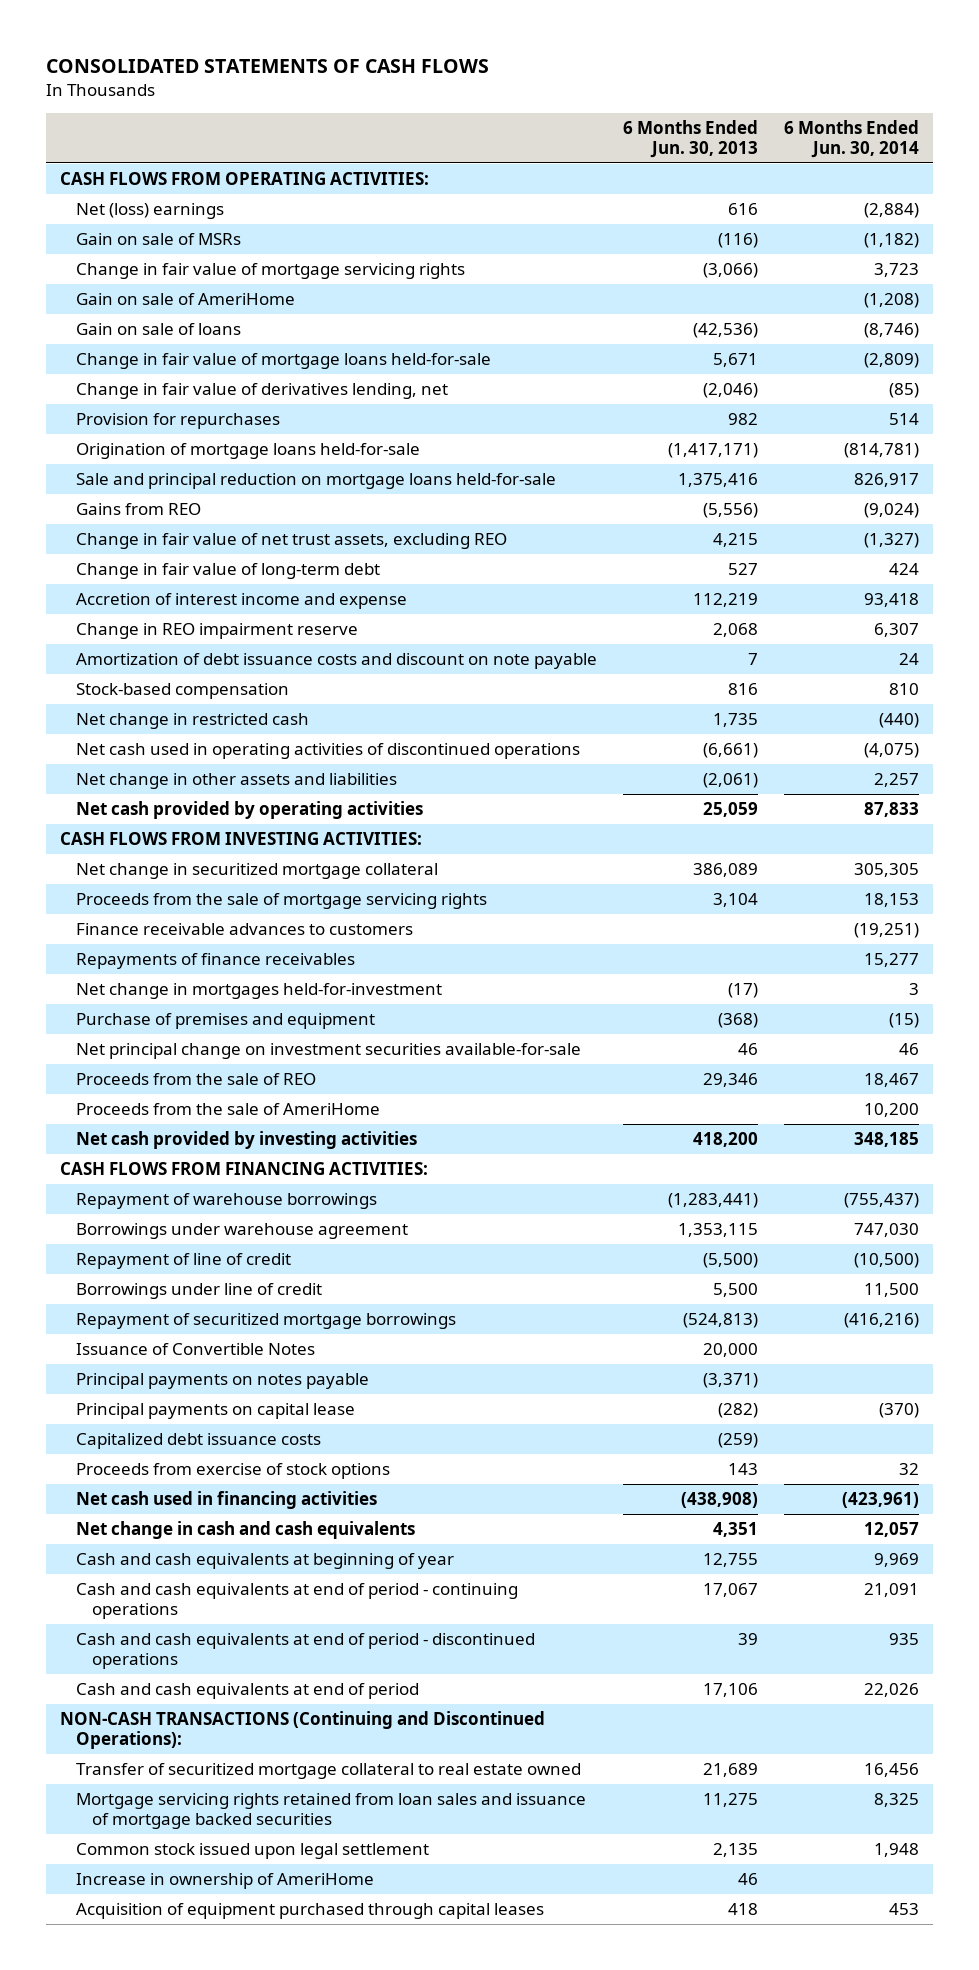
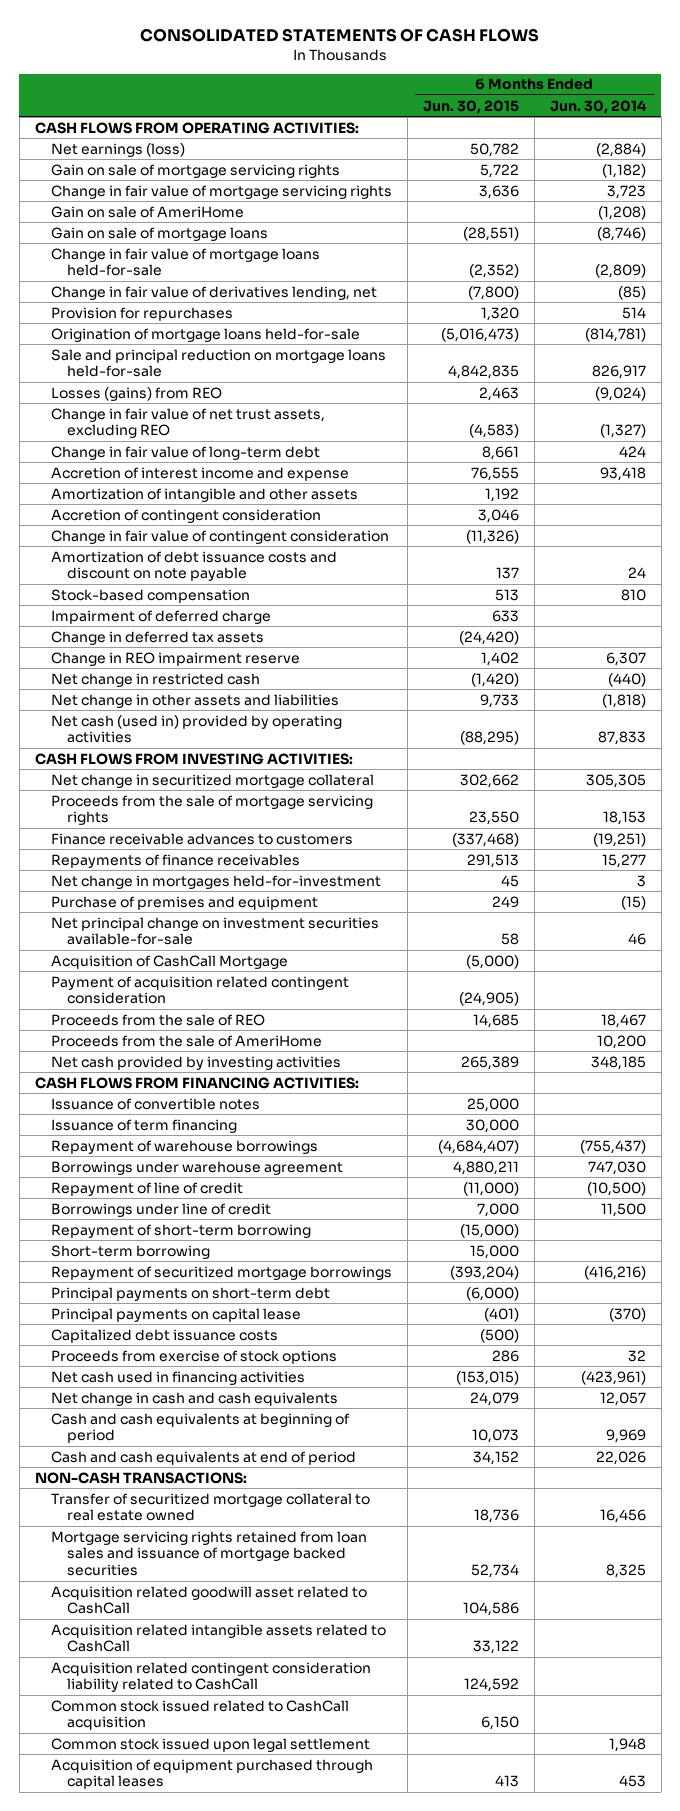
- | 6 Months Ended Jun. 30, 2013 | 6 Months Ended Jun. 30, 2014
+ | 6 Months Ended Jun. 30, 2015 | 6 Months Ended Jun. 30, 2014
- Net (loss) earnings | 616 | (2,884)
- Gain on sale of MSRs | (116) | (1,182)
+ Net earnings (loss) | 50,782 | (2,884)
+ Gain on sale of mortgage servicing rights | 5,722 | (1,182)
- Gain on sale of loans | (42,536) | (8,746)
+ Gain on sale of mortgage loans | (28,551) | (8,746)
- Gains from REO | (5,556) | (9,024)
+ Losses (gains) from REO | 2,463 | (9,024)
+ Amortization of intangible and other assets | 1,192 |
+ Accretion of contingent consideration | 3,046 |
+ Change in fair value of contingent consideration | (11,326) |
+ Impairment of deferred charge | 633 |
+ Change in deferred tax assets | (24,420) |
moved down: Change in REO impairment reserve | 1,402 | 6,307
- Net cash used in operating activities of discontinued operations | (6,661) | (4,075)
- Net change in other assets and liabilities | (2,061) | 2,257
- Net cash provided by operating activities | 25,059 | 87,833
+ Net change in other assets and liabilities | 9,733 | (1,818)
+ Net cash (used in) provided by operating activities | (88,295) | 87,833
+ Acquisition of CashCall Mortgage | (5,000) |
+ Payment of acquisition related contingent consideration | (24,905) |
+ Issuance of convertible notes | 25,000 |
+ Issuance of term financing | 30,000 |
+ Repayment of short-term borrowing | (15,000) |
+ Short-term borrowing | 15,000 |
- Issuance of Convertible Notes | 20,000 |
- Principal payments on notes payable | (3,371) |
+ Principal payments on short-term debt | (6,000) |
- Cash and cash equivalents at beginning of year | 12,755 | 9,969
- Cash and cash equivalents at end of period - continuing operations | 17,067 | 21,091
- Cash and cash equivalents at end of period - discontinued operations | 39 | 935
+ Cash and cash equivalents at beginning of period | 10,073 | 9,969
- NON-CASH TRANSACTIONS (Continuing and Discontinued Operations):
+ NON-CASH TRANSACTIONS:
+ Acquisition related goodwill asset related to CashCall | 104,586 |
+ Acquisition related intangible assets related to CashCall | 33,122 |
+ Acquisition related contingent consideration liability related to CashCall | 124,592 |
+ Common stock issued related to CashCall acquisition | 6,150 |
- Increase in ownership of AmeriHome | 46 |

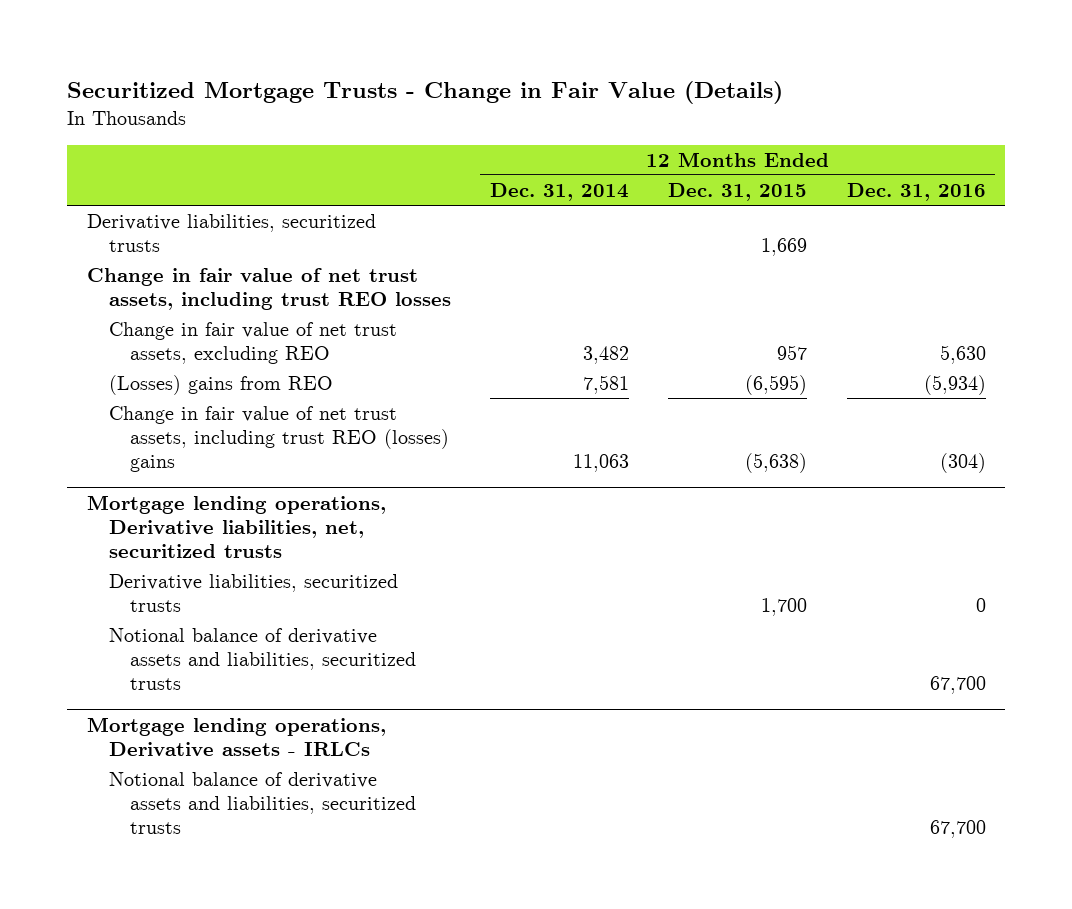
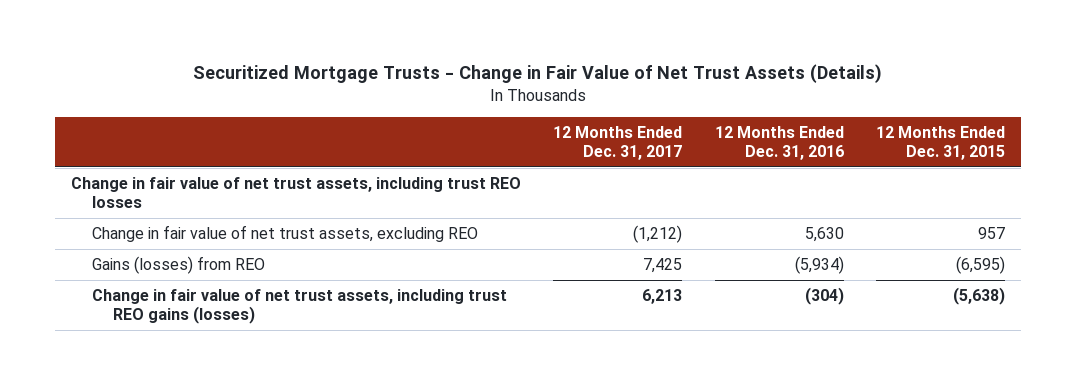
- Securitized Mortgage Trusts - Change in Fair Value (Details)
+ Securitized Mortgage Trusts - Change in Fair Value of Net Trust Assets (Details)
- | 12 Months Ended Dec. 31, 2014 | 12 Months Ended Dec. 31, 2015 | 12 Months Ended Dec. 31, 2016
+ | 12 Months Ended Dec. 31, 2017 | 12 Months Ended Dec. 31, 2016 | 12 Months Ended Dec. 31, 2015
- Derivative liabilities, securitized trusts | | 1,669 |
- (Losses) gains from REO | 7,581 | (6,595) | (5,934)
- Change in fair value of net trust assets, including trust REO (losses) gains | 11,063 | (5,638) | (304)
- Mortgage lending operations, Derivative liabilities, net, securitized trusts
- Derivative liabilities, securitized trusts | | 1,700 | 0
- Notional balance of derivative assets and liabilities, securitized trusts | | | 67,700
- Mortgage lending operations, Derivative assets - IRLCs
- Notional balance of derivative assets and liabilities, securitized trusts | | | 67,700
+ Gains (losses) from REO | 7,425 | (5,934) | (6,595)
+ Change in fair value of net trust assets, including trust REO gains (losses) | 6,213 | (304) | (5,638)

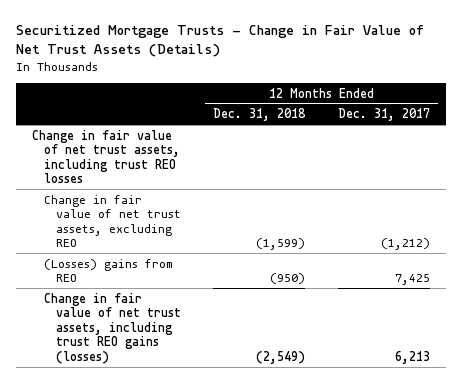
- | 12 Months Ended Dec. 31, 2017 | 12 Months Ended Dec. 31, 2016 | 12 Months Ended Dec. 31, 2015
+ | 12 Months Ended Dec. 31, 2018 | 12 Months Ended Dec. 31, 2017
- Gains (losses) from REO | 7,425 | (5,934) | (6,595)
+ (Losses) gains from REO | (950) | 7,425

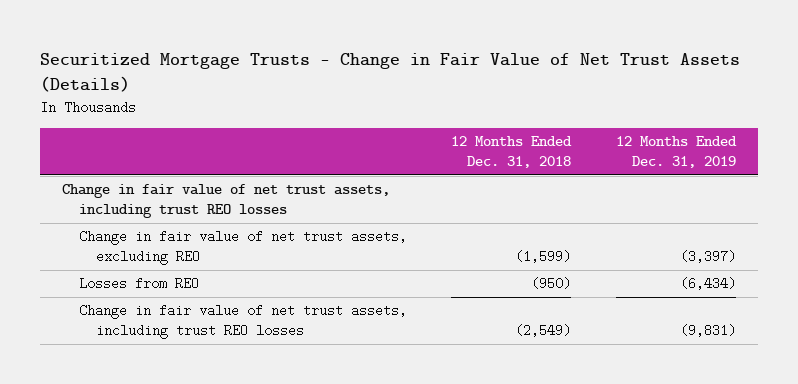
- | 12 Months Ended Dec. 31, 2018 | 12 Months Ended Dec. 31, 2017
+ | 12 Months Ended Dec. 31, 2018 | 12 Months Ended Dec. 31, 2019
- (Losses) gains from REO | (950) | 7,425
- Change in fair value of net trust assets, including trust REO gains (losses) | (2,549) | 6,213
+ Losses from REO | (950) | (6,434)
+ Change in fair value of net trust assets, including trust REO losses | (2,549) | (9,831)

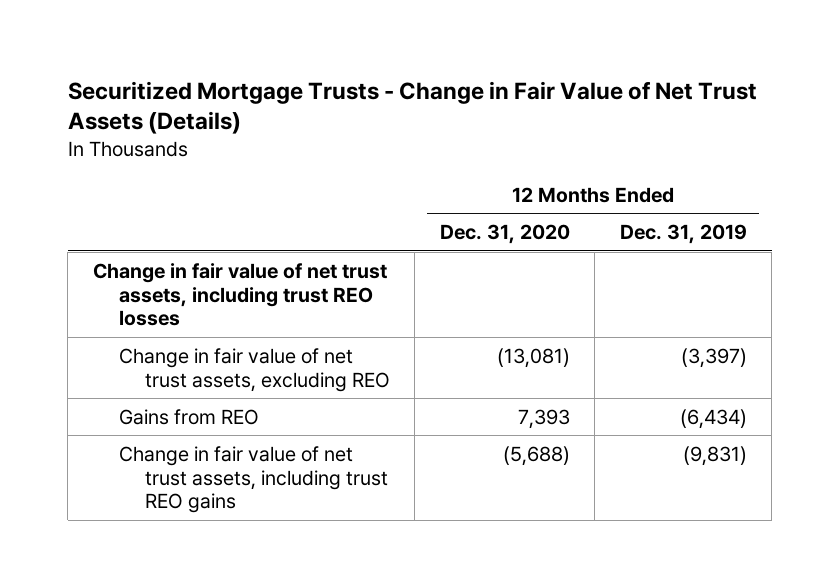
- | 12 Months Ended Dec. 31, 2018 | 12 Months Ended Dec. 31, 2019
+ | 12 Months Ended Dec. 31, 2020 | 12 Months Ended Dec. 31, 2019
- Losses from REO | (950) | (6,434)
- Change in fair value of net trust assets, including trust REO losses | (2,549) | (9,831)
+ Gains from REO | 7,393 | (6,434)
+ Change in fair value of net trust assets, including trust REO gains | (5,688) | (9,831)

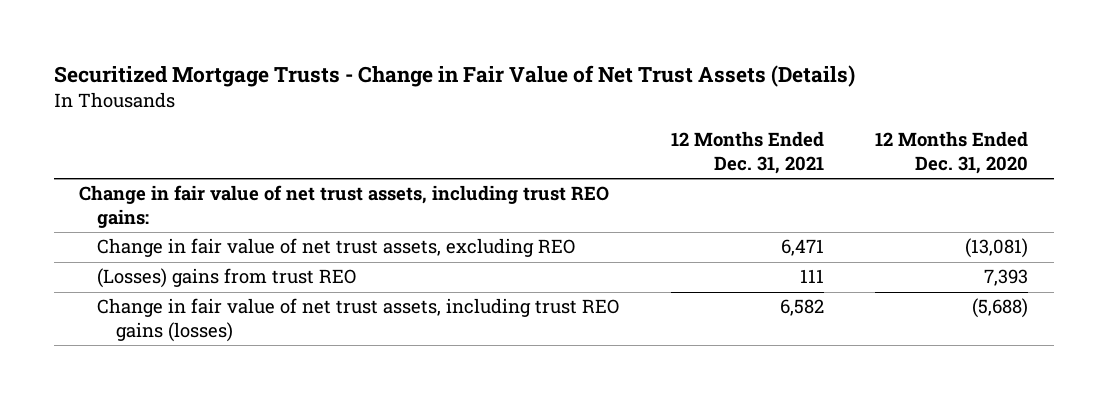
- | 12 Months Ended Dec. 31, 2020 | 12 Months Ended Dec. 31, 2019
+ | 12 Months Ended Dec. 31, 2021 | 12 Months Ended Dec. 31, 2020
- Change in fair value of net trust assets, including trust REO losses
+ Change in fair value of net trust assets, including trust REO gains:
- Gains from REO | 7,393 | (6,434)
- Change in fair value of net trust assets, including trust REO gains | (5,688) | (9,831)
+ (Losses) gains from trust REO | 111 | 7,393
+ Change in fair value of net trust assets, including trust REO gains (losses) | 6,582 | (5,688)

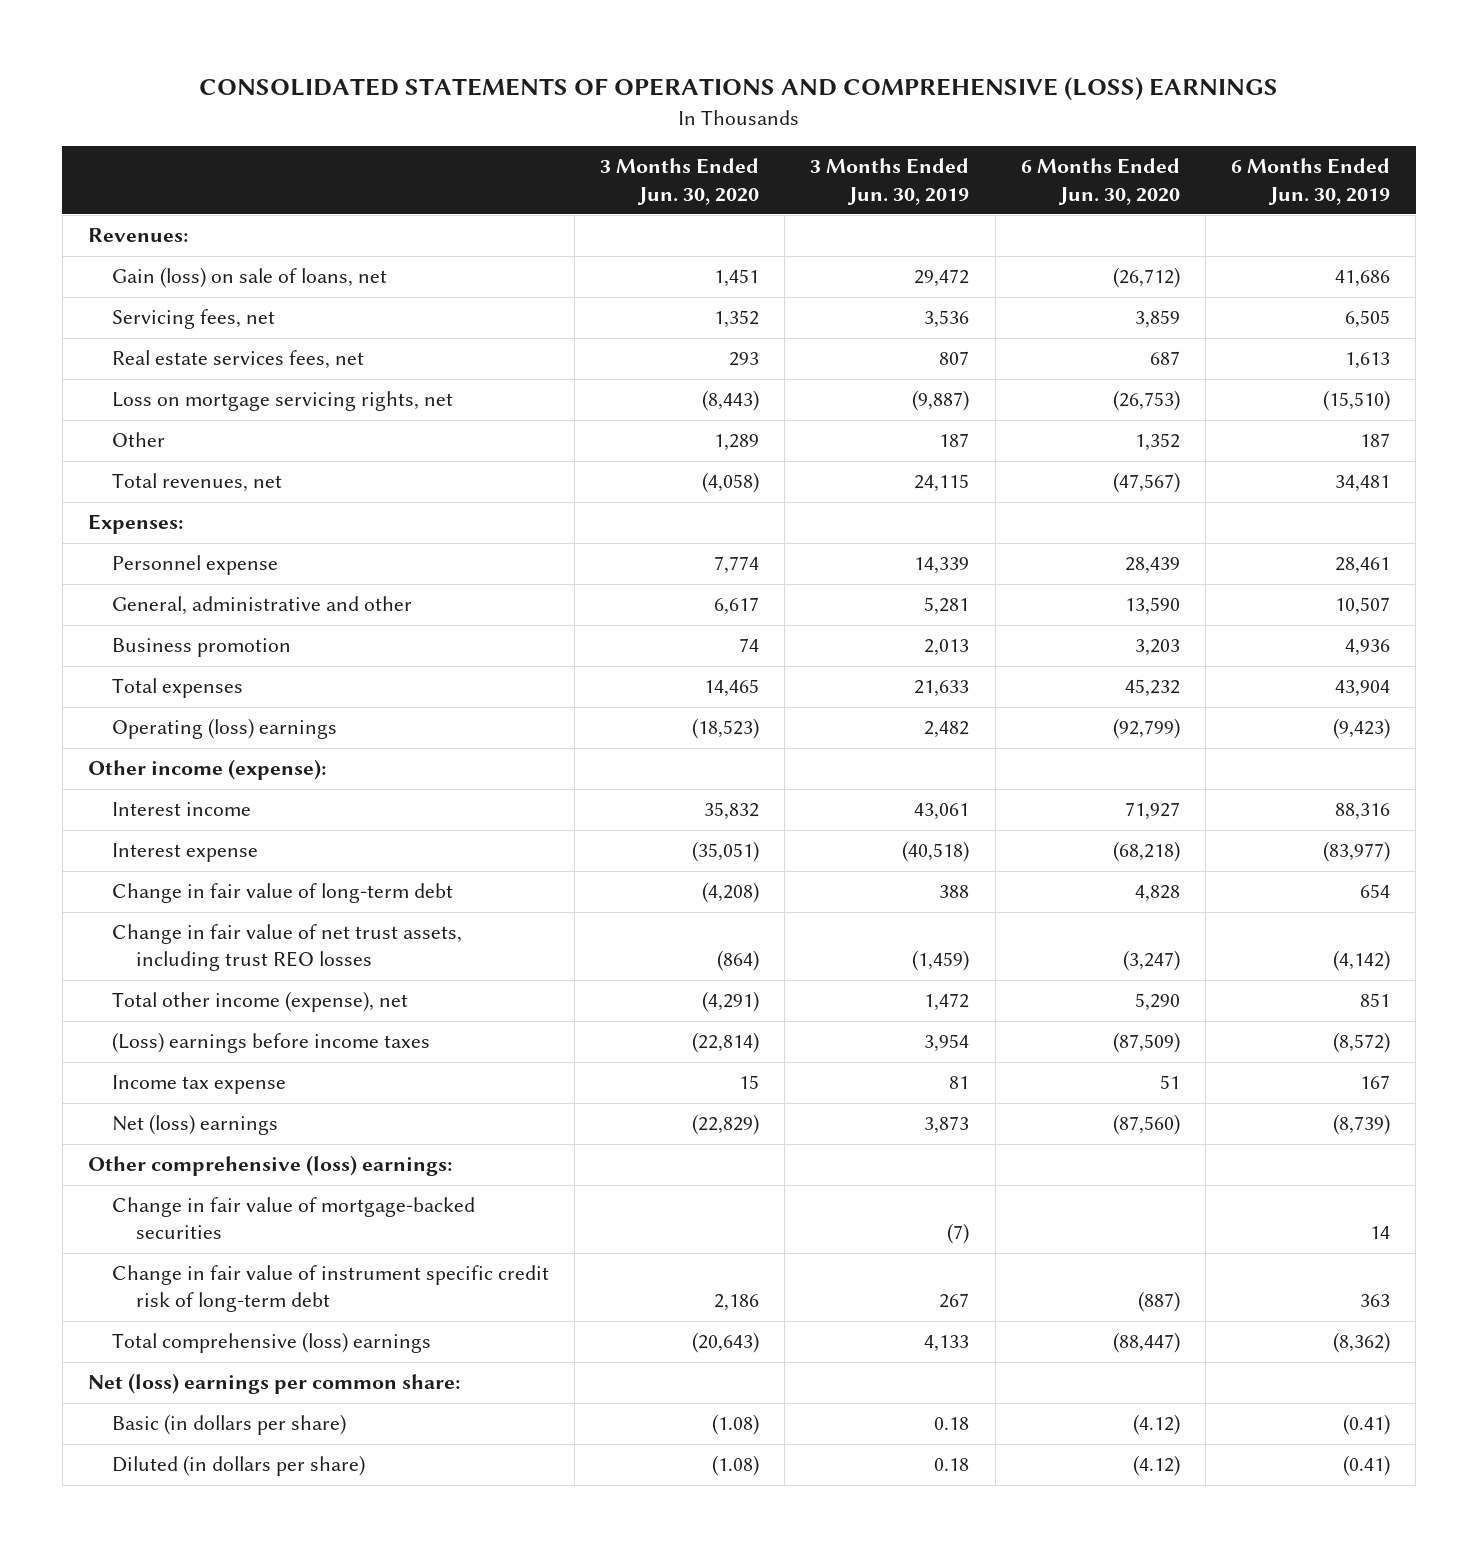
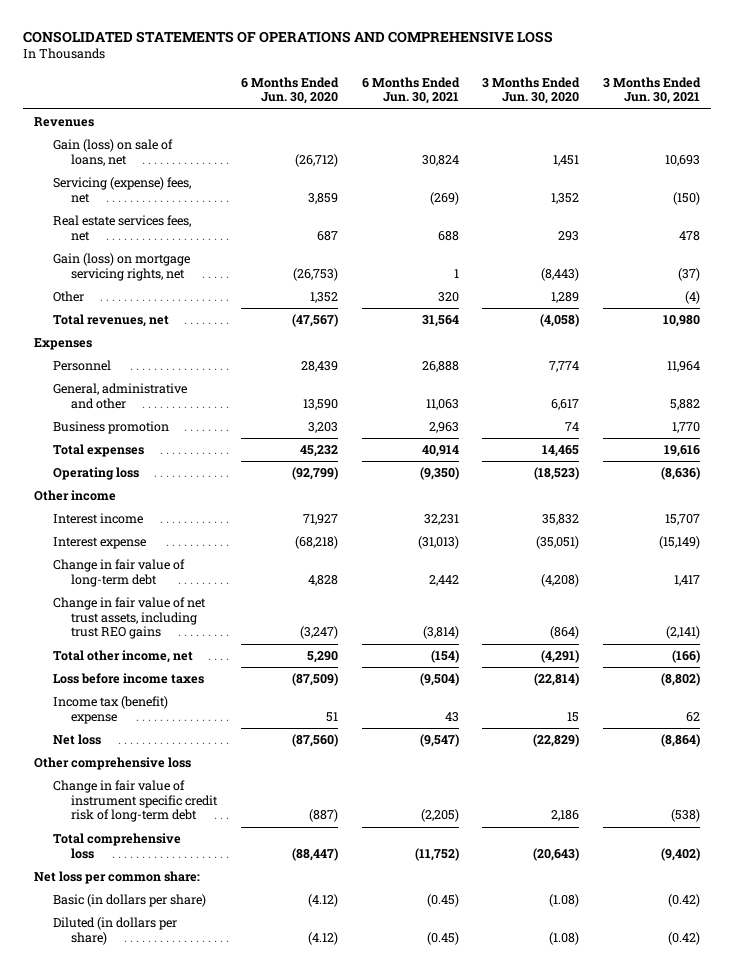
- CONSOLIDATED STATEMENTS OF OPERATIONS AND COMPREHENSIVE (LOSS) EARNINGS
+ CONSOLIDATED STATEMENTS OF OPERATIONS AND COMPREHENSIVE LOSS
- | 3 Months Ended Jun. 30, 2020 | 3 Months Ended Jun. 30, 2019 | 6 Months Ended Jun. 30, 2020 | 6 Months Ended Jun. 30, 2019
+ | 6 Months Ended Jun. 30, 2020 | 6 Months Ended Jun. 30, 2021 | 3 Months Ended Jun. 30, 2020 | 3 Months Ended Jun. 30, 2021
- Revenues:
+ Revenues
- Servicing fees, net | 1,352 | 3,536 | 3,859 | 6,505
+ Servicing (expense) fees, net | 3,859 | (269) | 1,352 | (150)
- Loss on mortgage servicing rights, net | (8,443) | (9,887) | (26,753) | (15,510)
+ Gain (loss) on mortgage servicing rights, net | (26,753) | 1 | (8,443) | (37)
- Expenses:
- Personnel expense | 7,774 | 14,339 | 28,439 | 28,461
+ Expenses
+ Personnel | 28,439 | 26,888 | 7,774 | 11,964
- Operating (loss) earnings | (18,523) | 2,482 | (92,799) | (9,423)
- Other income (expense):
+ Operating loss | (92,799) | (9,350) | (18,523) | (8,636)
+ Other income
- Change in fair value of net trust assets, including trust REO losses | (864) | (1,459) | (3,247) | (4,142)
- Total other income (expense), net | (4,291) | 1,472 | 5,290 | 851
- (Loss) earnings before income taxes | (22,814) | 3,954 | (87,509) | (8,572)
- Income tax expense | 15 | 81 | 51 | 167
- Net (loss) earnings | (22,829) | 3,873 | (87,560) | (8,739)
- Other comprehensive (loss) earnings:
- Change in fair value of mortgage-backed securities | | (7) | | 14
+ Change in fair value of net trust assets, including trust REO gains | (3,247) | (3,814) | (864) | (2,141)
+ Total other income, net | 5,290 | (154) | (4,291) | (166)
+ Loss before income taxes | (87,509) | (9,504) | (22,814) | (8,802)
+ Income tax (benefit) expense | 51 | 43 | 15 | 62
+ Net loss | (87,560) | (9,547) | (22,829) | (8,864)
+ Other comprehensive loss
- Total comprehensive (loss) earnings | (20,643) | 4,133 | (88,447) | (8,362)
- Net (loss) earnings per common share:
+ Total comprehensive loss | (88,447) | (11,752) | (20,643) | (9,402)
+ Net loss per common share:

